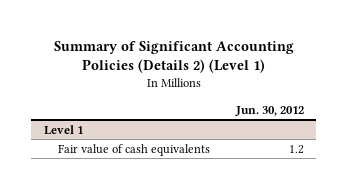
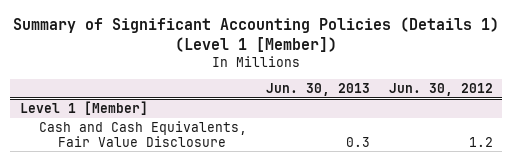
- Summary of Significant Accounting Policies (Details 2) (Level 1)
+ Summary of Significant Accounting Policies (Details 1) (Level 1 [Member])
- | Jun. 30, 2012
+ | Jun. 30, 2013 | Jun. 30, 2012
- Level 1
- Fair value of cash equivalents | 1.2
+ Level 1 [Member]
+ Cash and Cash Equivalents, Fair Value Disclosure | 0.3 | 1.2

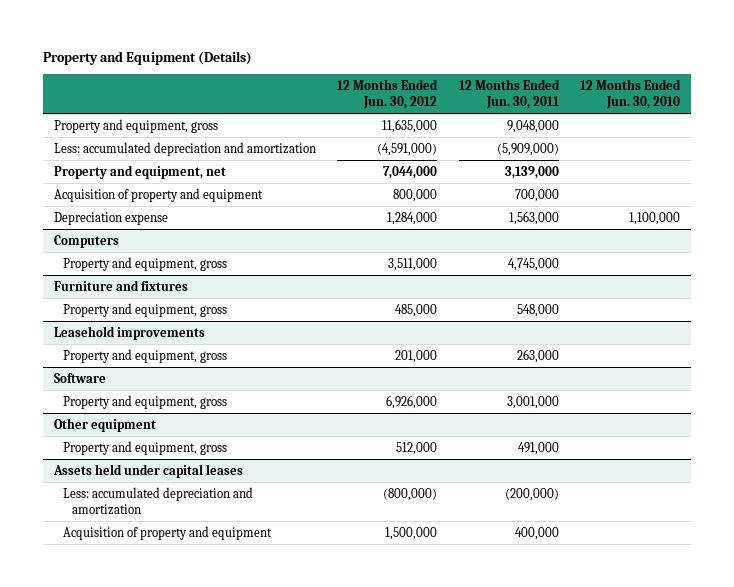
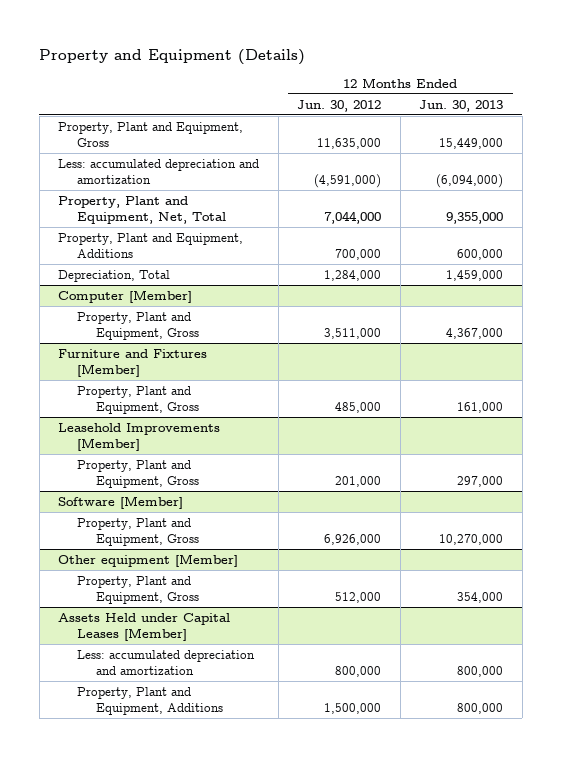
- | 12 Months Ended Jun. 30, 2012 | 12 Months Ended Jun. 30, 2011 | 12 Months Ended Jun. 30, 2010
+ | 12 Months Ended Jun. 30, 2012 | 12 Months Ended Jun. 30, 2013
- Property and equipment, gross | 11,635,000 | 9,048,000 |
+ Property, Plant and Equipment, Gross | 11,635,000 | 15,449,000
- Property and equipment, net | 7,044,000 | 3,139,000 |
- Acquisition of property and equipment | 800,000 | 700,000 |
- Depreciation expense | 1,284,000 | 1,563,000 | 1,100,000
- Computers
- Property and equipment, gross | 3,511,000 | 4,745,000 |
- Furniture and fixtures
- Property and equipment, gross | 485,000 | 548,000 |
- Leasehold improvements
- Property and equipment, gross | 201,000 | 263,000 |
- Software
- Property and equipment, gross | 6,926,000 | 3,001,000 |
- Other equipment
- Property and equipment, gross | 512,000 | 491,000 |
- Assets held under capital leases
- Less: accumulated depreciation and amortization | (800,000) | (200,000) |
- Acquisition of property and equipment | 1,500,000 | 400,000 |
+ Property, Plant and Equipment, Net, Total | 7,044,000 | 9,355,000
+ Property, Plant and Equipment, Additions | 700,000 | 600,000
+ Depreciation, Total | 1,284,000 | 1,459,000
+ Computer [Member]
+ Property, Plant and Equipment, Gross | 3,511,000 | 4,367,000
+ Furniture and Fixtures [Member]
+ Property, Plant and Equipment, Gross | 485,000 | 161,000
+ Leasehold Improvements [Member]
+ Property, Plant and Equipment, Gross | 201,000 | 297,000
+ Software [Member]
+ Property, Plant and Equipment, Gross | 6,926,000 | 10,270,000
+ Other equipment [Member]
+ Property, Plant and Equipment, Gross | 512,000 | 354,000
+ Assets Held under Capital Leases [Member]
+ Less: accumulated depreciation and amortization | 800,000 | 800,000
+ Property, Plant and Equipment, Additions | 1,500,000 | 800,000

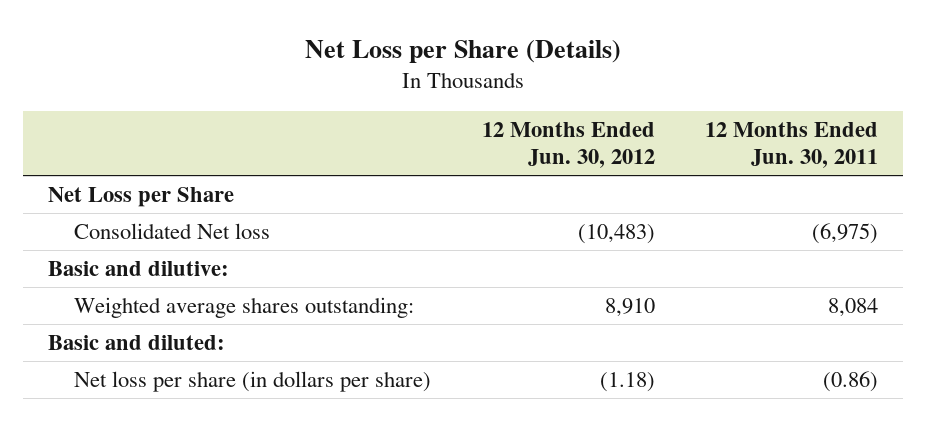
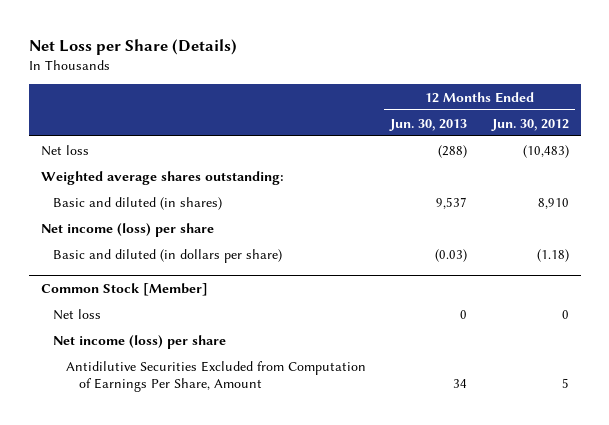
- | 12 Months Ended Jun. 30, 2012 | 12 Months Ended Jun. 30, 2011
+ | 12 Months Ended Jun. 30, 2013 | 12 Months Ended Jun. 30, 2012
- Net Loss per Share
- Consolidated Net loss | (10,483) | (6,975)
- Basic and dilutive:
- Weighted average shares outstanding: | 8,910 | 8,084
- Basic and diluted:
- Net loss per share (in dollars per share) | (1.18) | (0.86)
+ Net loss | (288) | (10,483)
+ Weighted average shares outstanding:
+ Basic and diluted (in shares) | 9,537 | 8,910
+ Net income (loss) per share
+ Basic and diluted (in dollars per share) | (0.03) | (1.18)
+ Common Stock [Member]
+ Net loss | 0 | 0
+ Net income (loss) per share
+ Antidilutive Securities Excluded from Computation of Earnings Per Share, Amount | 34 | 5

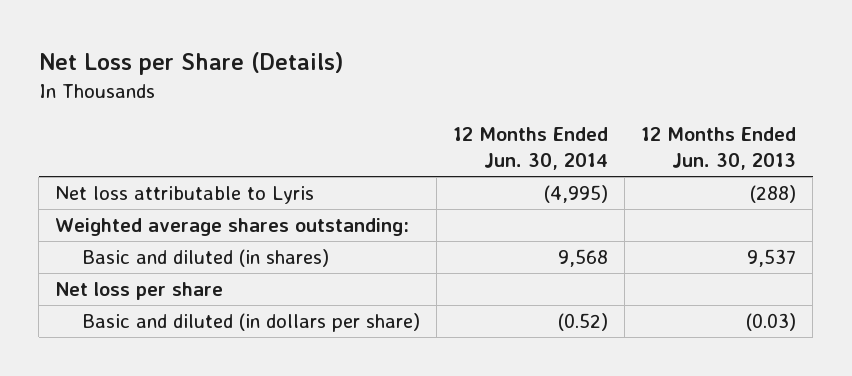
- | 12 Months Ended Jun. 30, 2013 | 12 Months Ended Jun. 30, 2012
+ | 12 Months Ended Jun. 30, 2014 | 12 Months Ended Jun. 30, 2013
- Net loss | (288) | (10,483)
+ Net loss attributable to Lyris | (4,995) | (288)
- Net income (loss) per share
+ Net loss per share
- Common Stock [Member]
- Net loss | 0 | 0
- Net income (loss) per share
- Antidilutive Securities Excluded from Computation of Earnings Per Share, Amount | 34 | 5

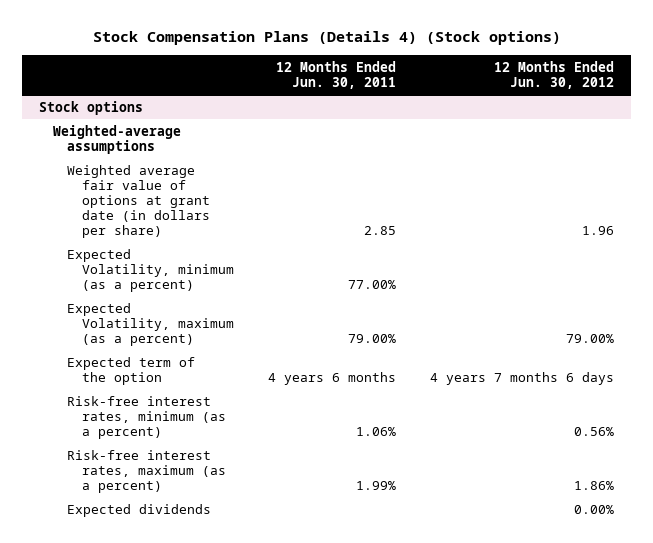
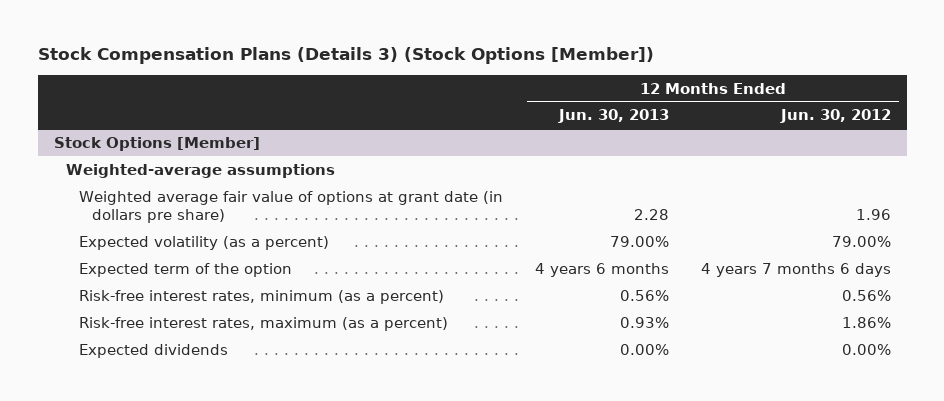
- Stock Compensation Plans (Details 4) (Stock options)
+ Stock Compensation Plans (Details 3) (Stock Options [Member])
- | 12 Months Ended Jun. 30, 2011 | 12 Months Ended Jun. 30, 2012
+ | 12 Months Ended Jun. 30, 2013 | 12 Months Ended Jun. 30, 2012
- Stock options
+ Stock Options [Member]
- Weighted average fair value of options at grant date (in dollars per share) | 2.85 | 1.96
- Expected Volatility, minimum (as a percent) | 77.00% |
- Expected Volatility, maximum (as a percent) | 79.00% | 79.00%
+ Weighted average fair value of options at grant date (in dollars pre share) | 2.28 | 1.96
+ Expected volatility (as a percent) | 79.00% | 79.00%

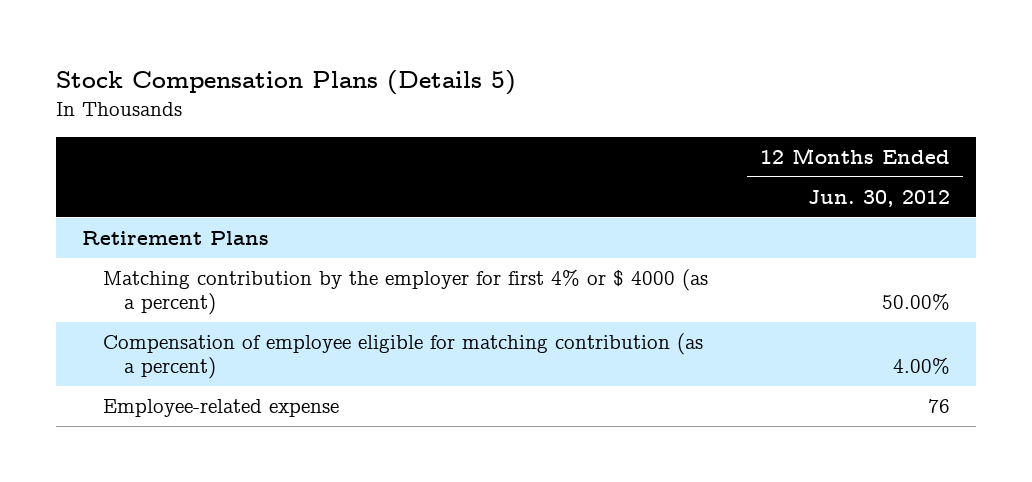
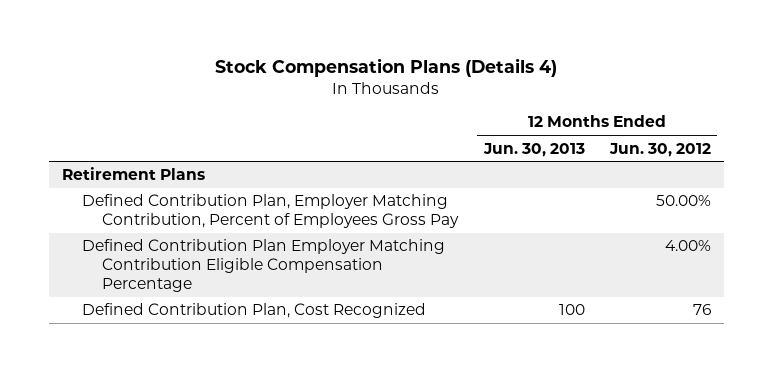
- Stock Compensation Plans (Details 5)
+ Stock Compensation Plans (Details 4)
- | 12 Months Ended Jun. 30, 2012
+ | 12 Months Ended Jun. 30, 2013 | 12 Months Ended Jun. 30, 2012
- Matching contribution by the employer for first 4% or $ 4000 (as a percent) | 50.00%
- Compensation of employee eligible for matching contribution (as a percent) | 4.00%
- Employee-related expense | 76
+ Defined Contribution Plan, Employer Matching Contribution, Percent of Employees Gross Pay | | 50.00%
+ Defined Contribution Plan Employer Matching Contribution Eligible Compensation Percentage | | 4.00%
+ Defined Contribution Plan, Cost Recognized | 100 | 76

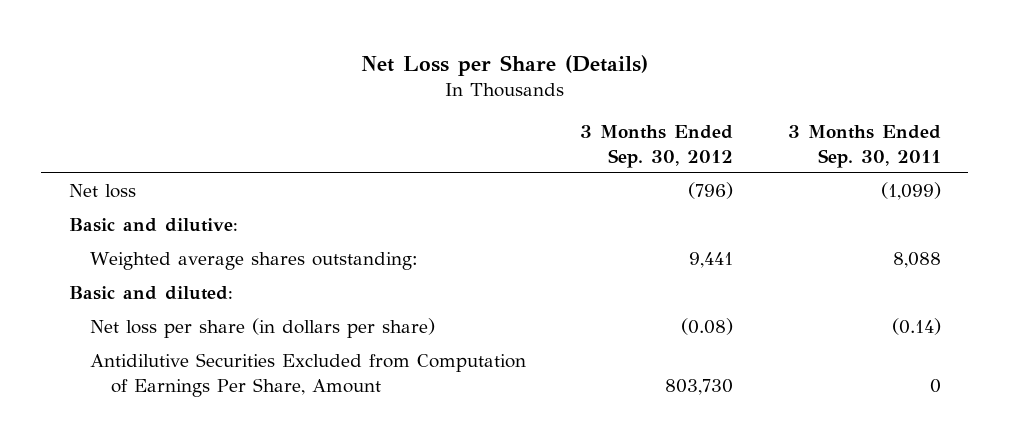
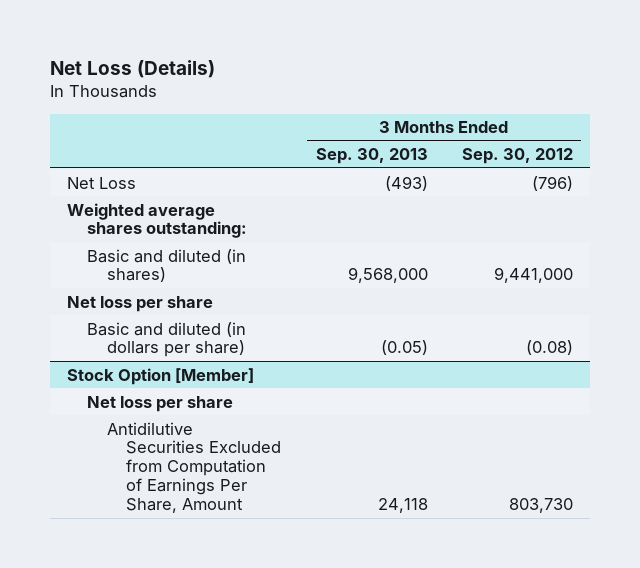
- Net Loss per Share (Details)
+ Net Loss (Details)
- | 3 Months Ended Sep. 30, 2012 | 3 Months Ended Sep. 30, 2011
+ | 3 Months Ended Sep. 30, 2013 | 3 Months Ended Sep. 30, 2012
- Net loss | (796) | (1,099)
- Basic and dilutive:
- Weighted average shares outstanding: | 9,441 | 8,088
- Basic and diluted:
- Net loss per share (in dollars per share) | (0.08) | (0.14)
+ Net Loss | (493) | (796)
+ Weighted average shares outstanding:
+ Basic and diluted (in shares) | 9,568,000 | 9,441,000
+ Net loss per share
+ Basic and diluted (in dollars per share) | (0.05) | (0.08)
+ Stock Option [Member]
+ Net loss per share

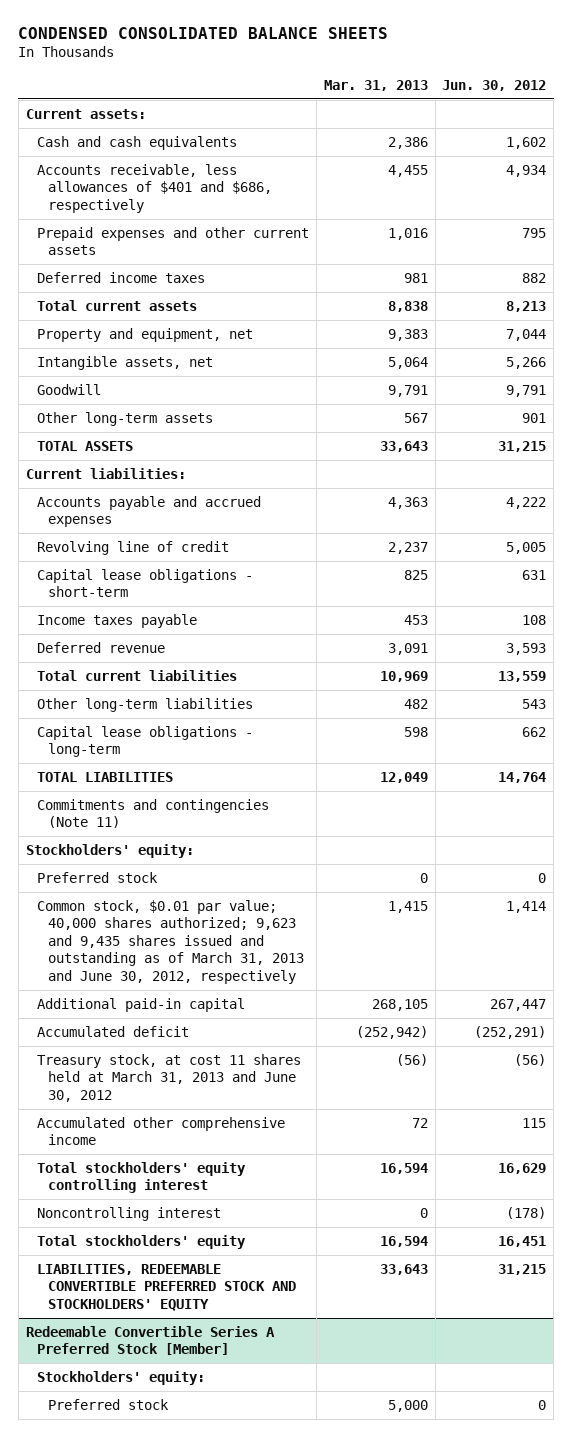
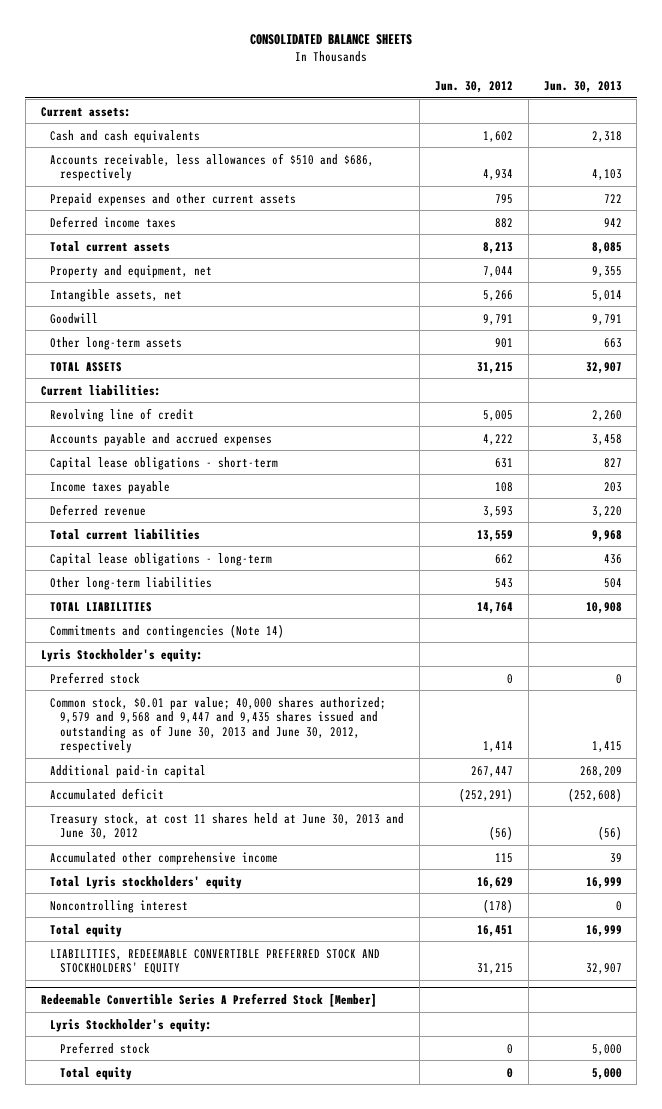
- CONDENSED CONSOLIDATED BALANCE SHEETS
+ CONSOLIDATED BALANCE SHEETS
- | Mar. 31, 2013 | Jun. 30, 2012
+ | Jun. 30, 2012 | Jun. 30, 2013
- Accounts receivable, less allowances of $401 and $686, respectively | 4,455 | 4,934
+ Accounts receivable, less allowances of $510 and $686, respectively | 4,934 | 4,103
moved down: Accounts payable and accrued expenses | 4,222 | 3,458
moved down: Other long-term liabilities | 543 | 504
- Commitments and contingencies (Note 11)
- Stockholders' equity:
+ Commitments and contingencies (Note 14)
+ Lyris Stockholder's equity:
- Common stock, $0.01 par value; 40,000 shares authorized; 9,623 and 9,435 shares issued and outstanding as of March 31, 2013 and June 30, 2012, respectively | 1,415 | 1,414
+ Common stock, $0.01 par value; 40,000 shares authorized; 9,579 and 9,568 and 9,447 and 9,435 shares issued and outstanding as of June 30, 2013 and June 30, 2012, respectively | 1,414 | 1,415
- Treasury stock, at cost 11 shares held at March 31, 2013 and June 30, 2012 | (56) | (56)
+ Treasury stock, at cost 11 shares held at June 30, 2013 and June 30, 2012 | (56) | (56)
- Total stockholders' equity controlling interest | 16,594 | 16,629
+ Total Lyris stockholders' equity | 16,629 | 16,999
- Total stockholders' equity | 16,594 | 16,451
+ Total equity | 16,451 | 16,999
@ Redeemable Convertible Series A Preferred Stock [Member]
- Stockholders' equity:
+ Lyris Stockholder's equity:
+ Total equity | 0 | 5,000

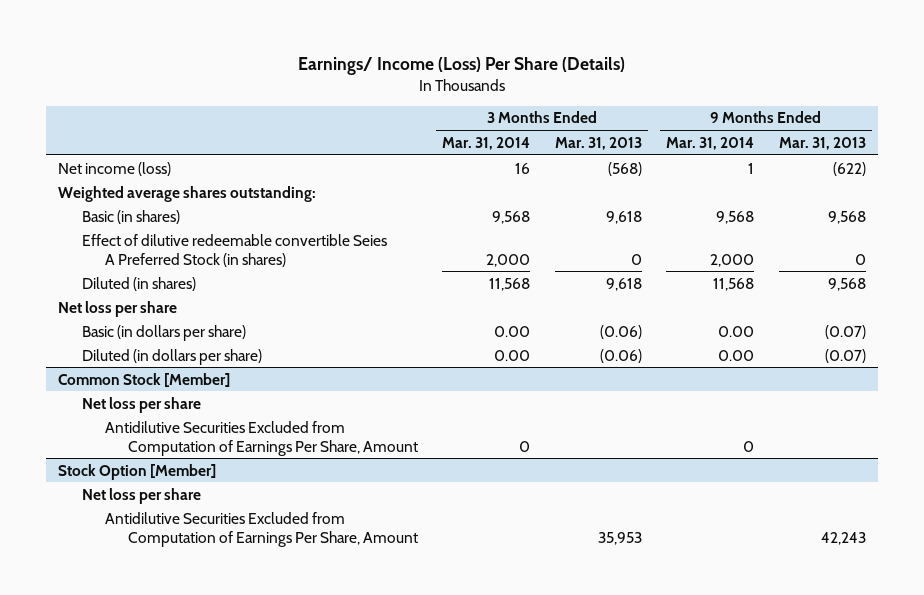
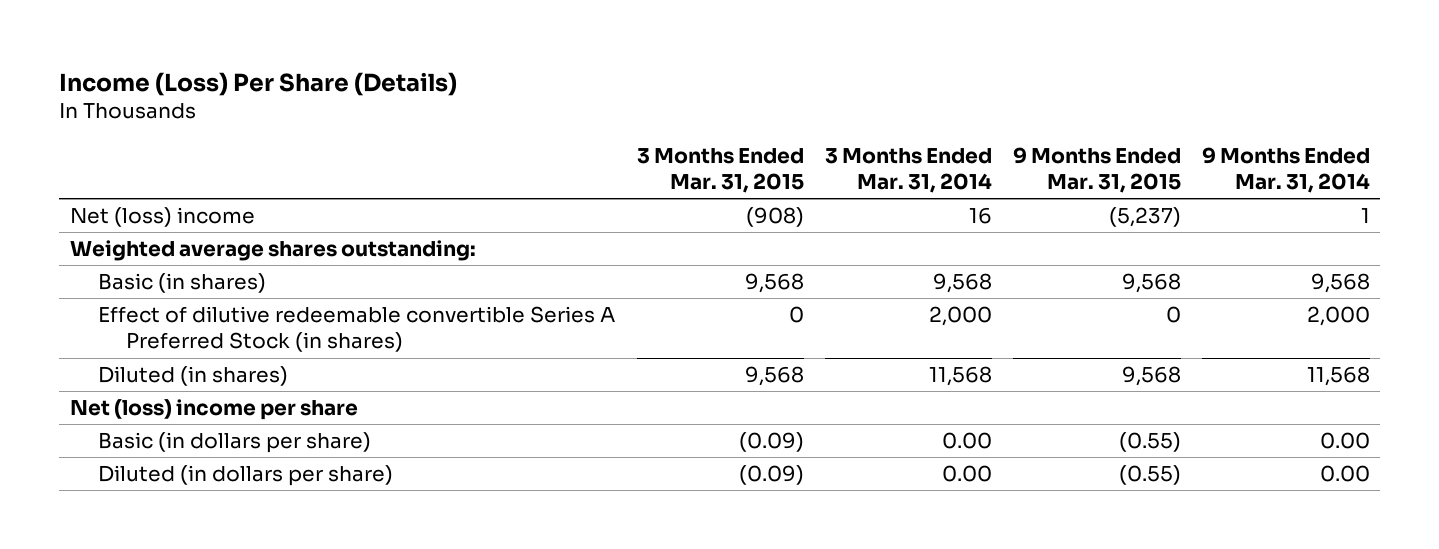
- Earnings/ Income (Loss) Per Share (Details)
+ Income (Loss) Per Share (Details)
- | 3 Months Ended Mar. 31, 2014 | 3 Months Ended Mar. 31, 2013 | 9 Months Ended Mar. 31, 2014 | 9 Months Ended Mar. 31, 2013
+ | 3 Months Ended Mar. 31, 2015 | 3 Months Ended Mar. 31, 2014 | 9 Months Ended Mar. 31, 2015 | 9 Months Ended Mar. 31, 2014
- Net income (loss) | 16 | (568) | 1 | (622)
+ Net (loss) income | (908) | 16 | (5,237) | 1
- Effect of dilutive redeemable convertible Seies A Preferred Stock (in shares) | 2,000 | 0 | 2,000 | 0
+ Effect of dilutive redeemable convertible Series A Preferred Stock (in shares) | 0 | 2,000 | 0 | 2,000
- Net loss per share
+ Net (loss) income per share
- Common Stock [Member]
- Net loss per share
- Antidilutive Securities Excluded from Computation of Earnings Per Share, Amount | 0 | | 0 |
- Stock Option [Member]
- Net loss per share
- Antidilutive Securities Excluded from Computation of Earnings Per Share, Amount | | 35,953 | | 42,243

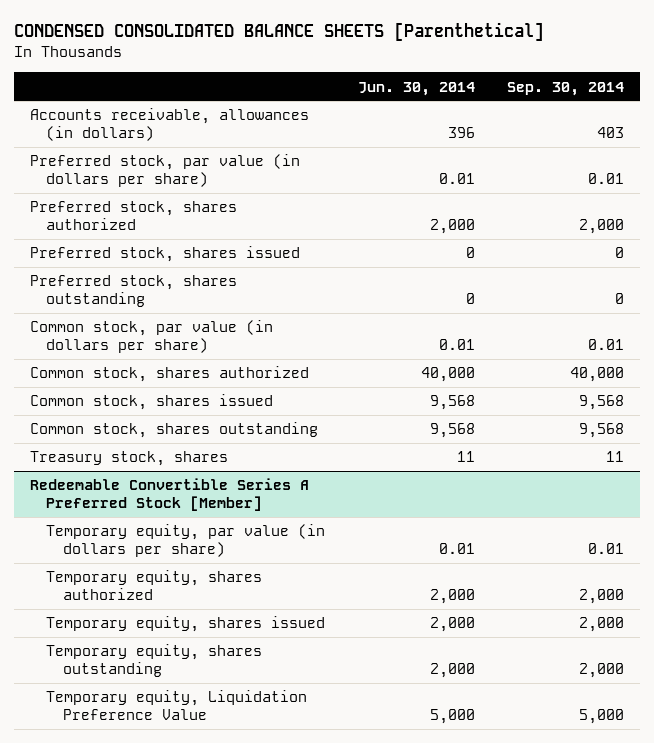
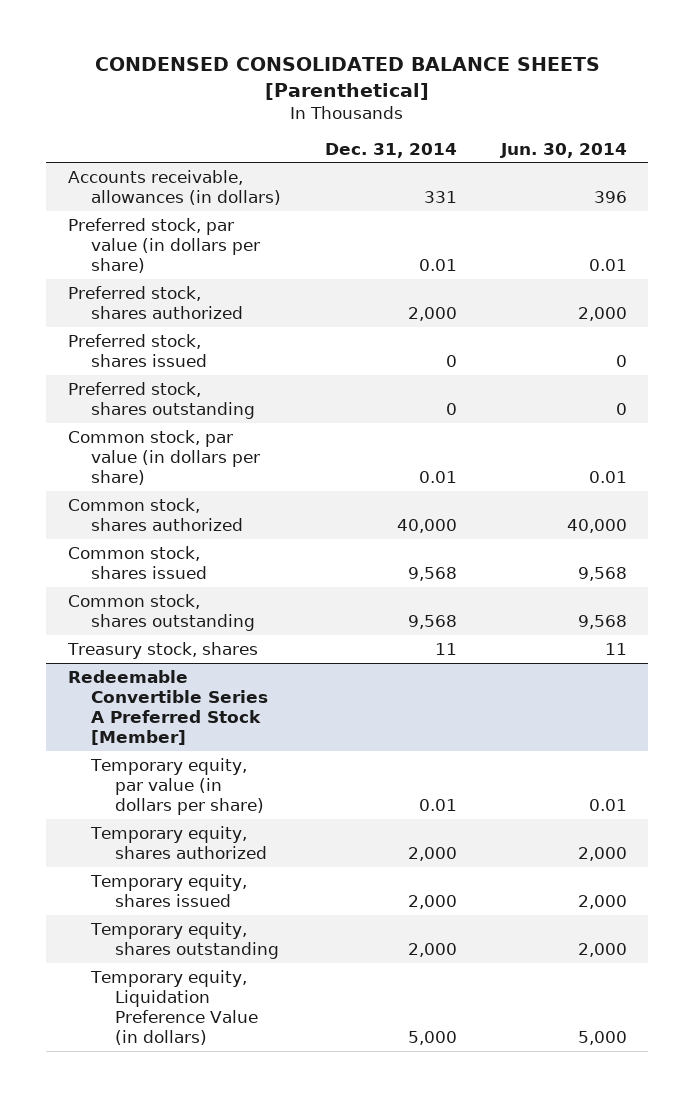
- | Jun. 30, 2014 | Sep. 30, 2014
+ | Dec. 31, 2014 | Jun. 30, 2014
@ Redeemable Convertible Series A Preferred Stock [Member]
- Temporary equity, Liquidation Preference Value | 5,000 | 5,000
+ Temporary equity, Liquidation Preference Value (in dollars) | 5,000 | 5,000

